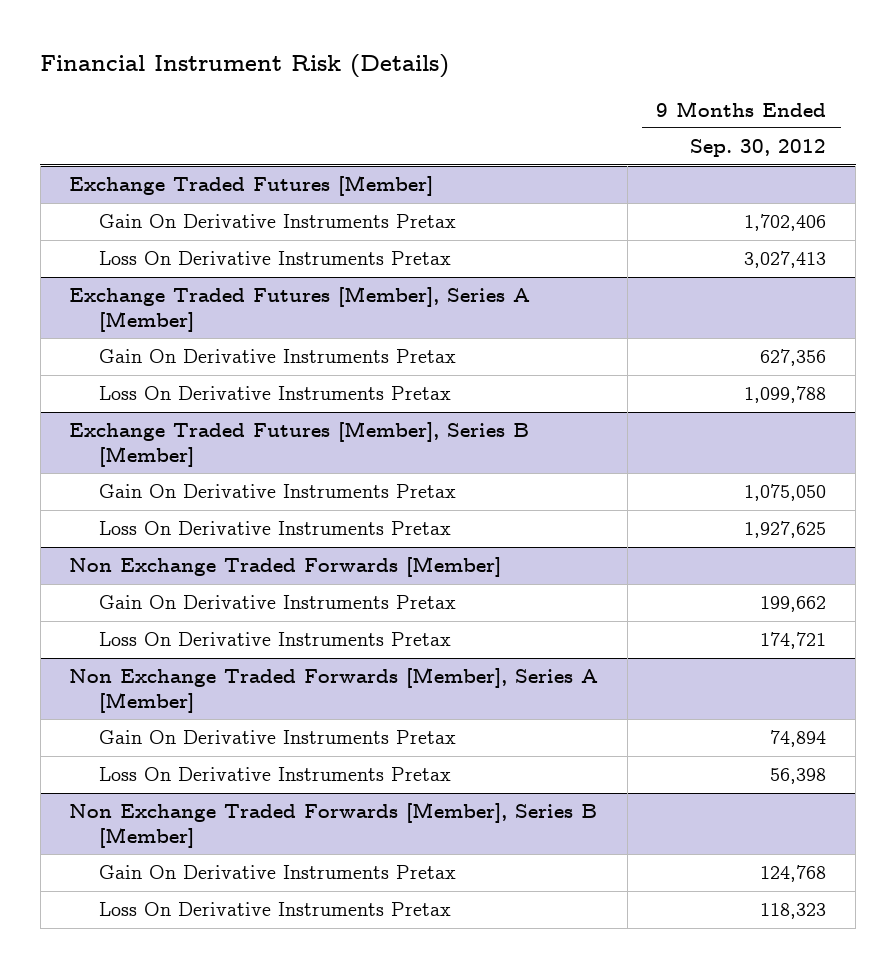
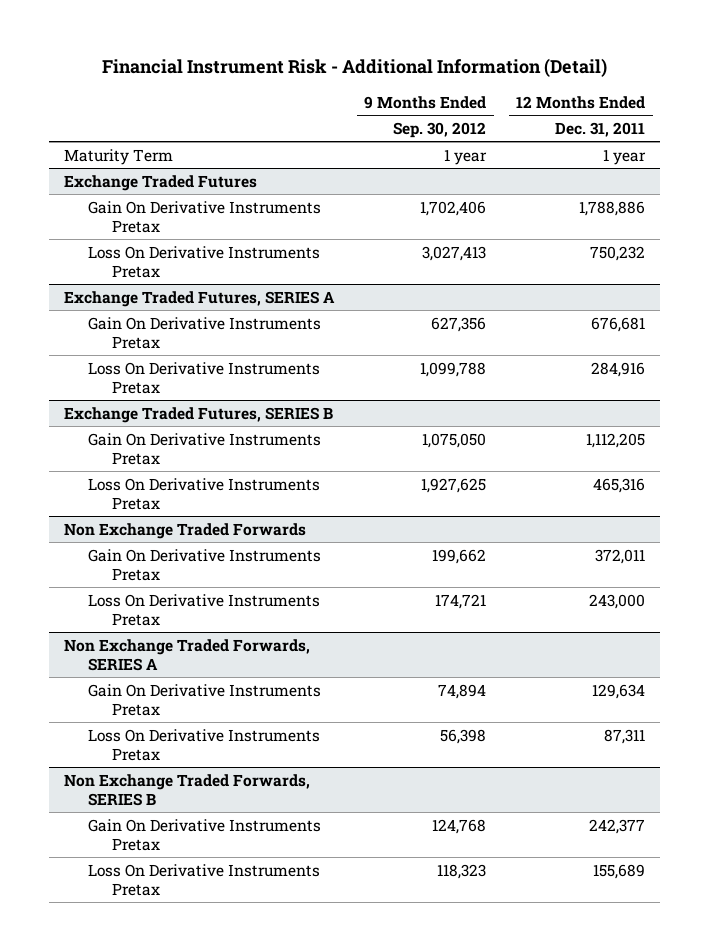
- Financial Instrument Risk (Details)
+ Financial Instrument Risk - Additional Information (Detail)
- | 9 Months Ended Sep. 30, 2012
+ | 9 Months Ended Sep. 30, 2012 | 12 Months Ended Dec. 31, 2011
- Exchange Traded Futures [Member]
+ Maturity Term | 1 year | 1 year
+ Exchange Traded Futures
- Exchange Traded Futures [Member], Series A [Member]
+ Exchange Traded Futures, SERIES A
- Exchange Traded Futures [Member], Series B [Member]
+ Exchange Traded Futures, SERIES B
- Non Exchange Traded Forwards [Member]
+ Non Exchange Traded Forwards
- Non Exchange Traded Forwards [Member], Series A [Member]
+ Non Exchange Traded Forwards, SERIES A
- Non Exchange Traded Forwards [Member], Series B [Member]
+ Non Exchange Traded Forwards, SERIES B

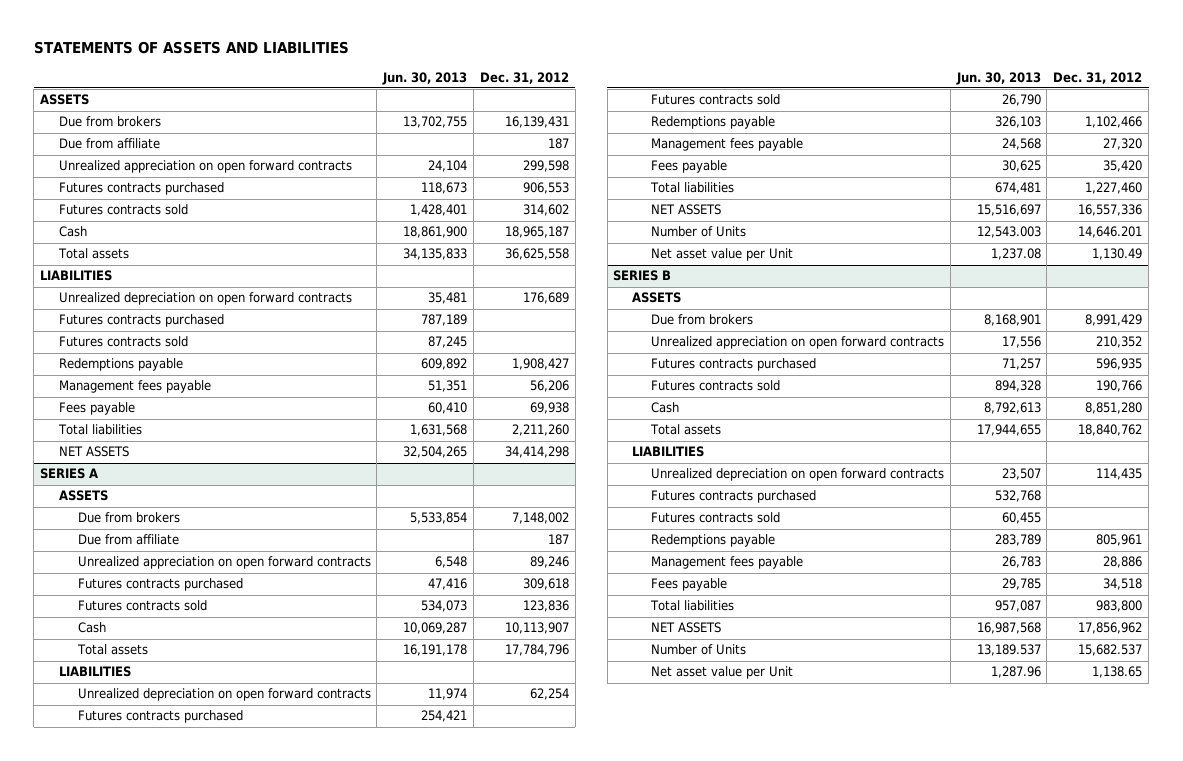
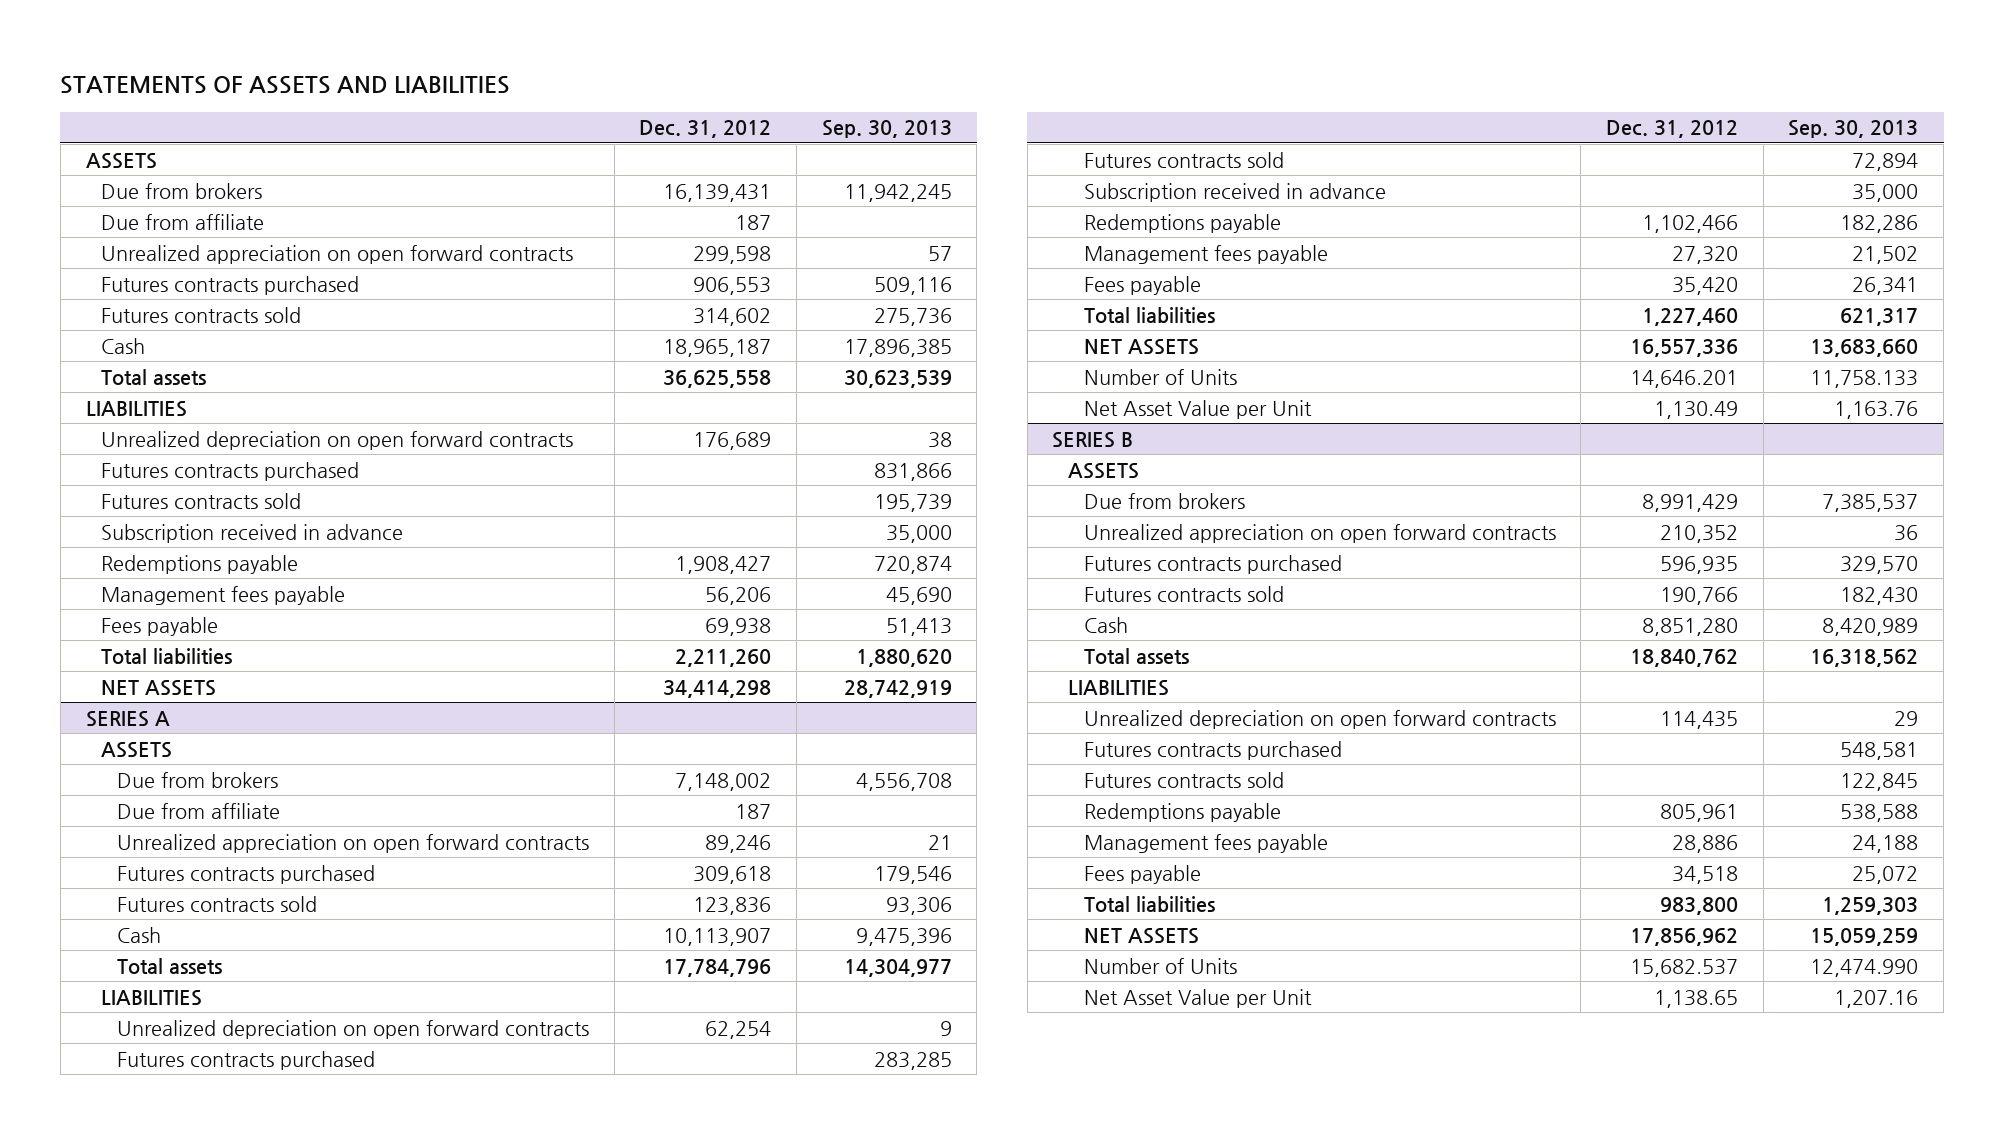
- | Jun. 30, 2013 | Dec. 31, 2012
+ | Dec. 31, 2012 | Sep. 30, 2013
+ Subscription received in advance | | 35,000
@ SERIES A
+ Subscription received in advance | | 35,000
- Net asset value per Unit | 1,237.08 | 1,130.49
+ Net Asset Value per Unit | 1,130.49 | 1,163.76
@ SERIES B
- Net asset value per Unit | 1,287.96 | 1,138.65
+ Net Asset Value per Unit | 1,138.65 | 1,207.16

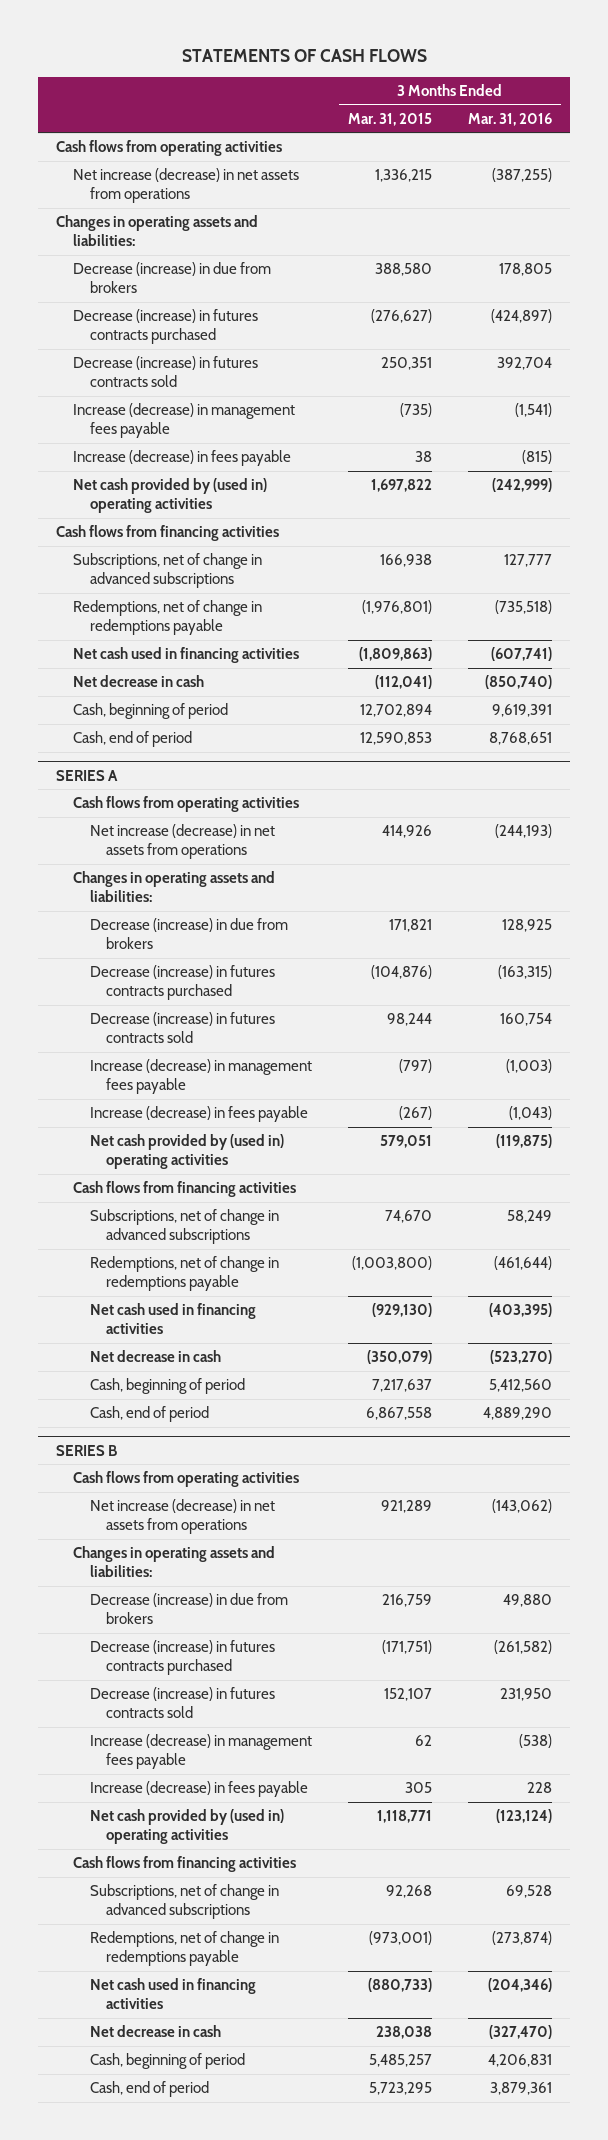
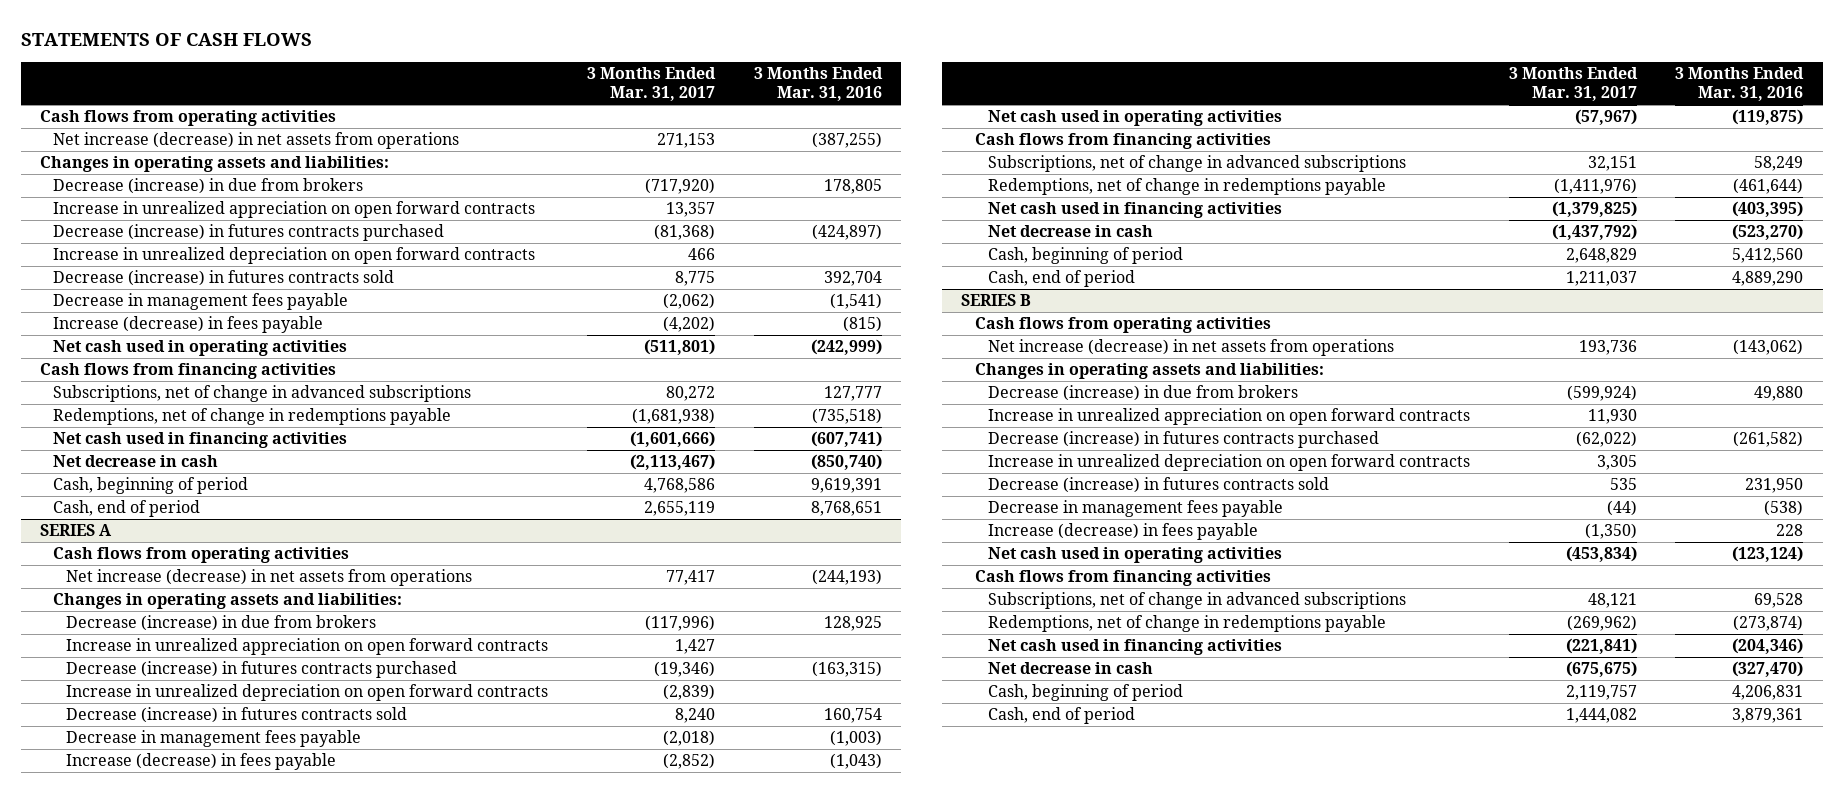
- | 3 Months Ended Mar. 31, 2015 | 3 Months Ended Mar. 31, 2016
+ | 3 Months Ended Mar. 31, 2017 | 3 Months Ended Mar. 31, 2016
+ Increase in unrealized appreciation on open forward contracts | 13,357 |
+ Increase in unrealized depreciation on open forward contracts | 466 |
- Increase (decrease) in management fees payable | (735) | (1,541)
+ Decrease in management fees payable | (2,062) | (1,541)
- Net cash provided by (used in) operating activities | 1,697,822 | (242,999)
+ Net cash used in operating activities | (511,801) | (242,999)
@ SERIES A
+ Increase in unrealized appreciation on open forward contracts | 1,427 |
+ Increase in unrealized depreciation on open forward contracts | (2,839) |
- Increase (decrease) in management fees payable | (797) | (1,003)
+ Decrease in management fees payable | (2,018) | (1,003)
- Net cash provided by (used in) operating activities | 579,051 | (119,875)
+ Net cash used in operating activities | (57,967) | (119,875)
@ SERIES B
+ Increase in unrealized appreciation on open forward contracts | 11,930 |
+ Increase in unrealized depreciation on open forward contracts | 3,305 |
- Increase (decrease) in management fees payable | 62 | (538)
+ Decrease in management fees payable | (44) | (538)
- Net cash provided by (used in) operating activities | 1,118,771 | (123,124)
+ Net cash used in operating activities | (453,834) | (123,124)

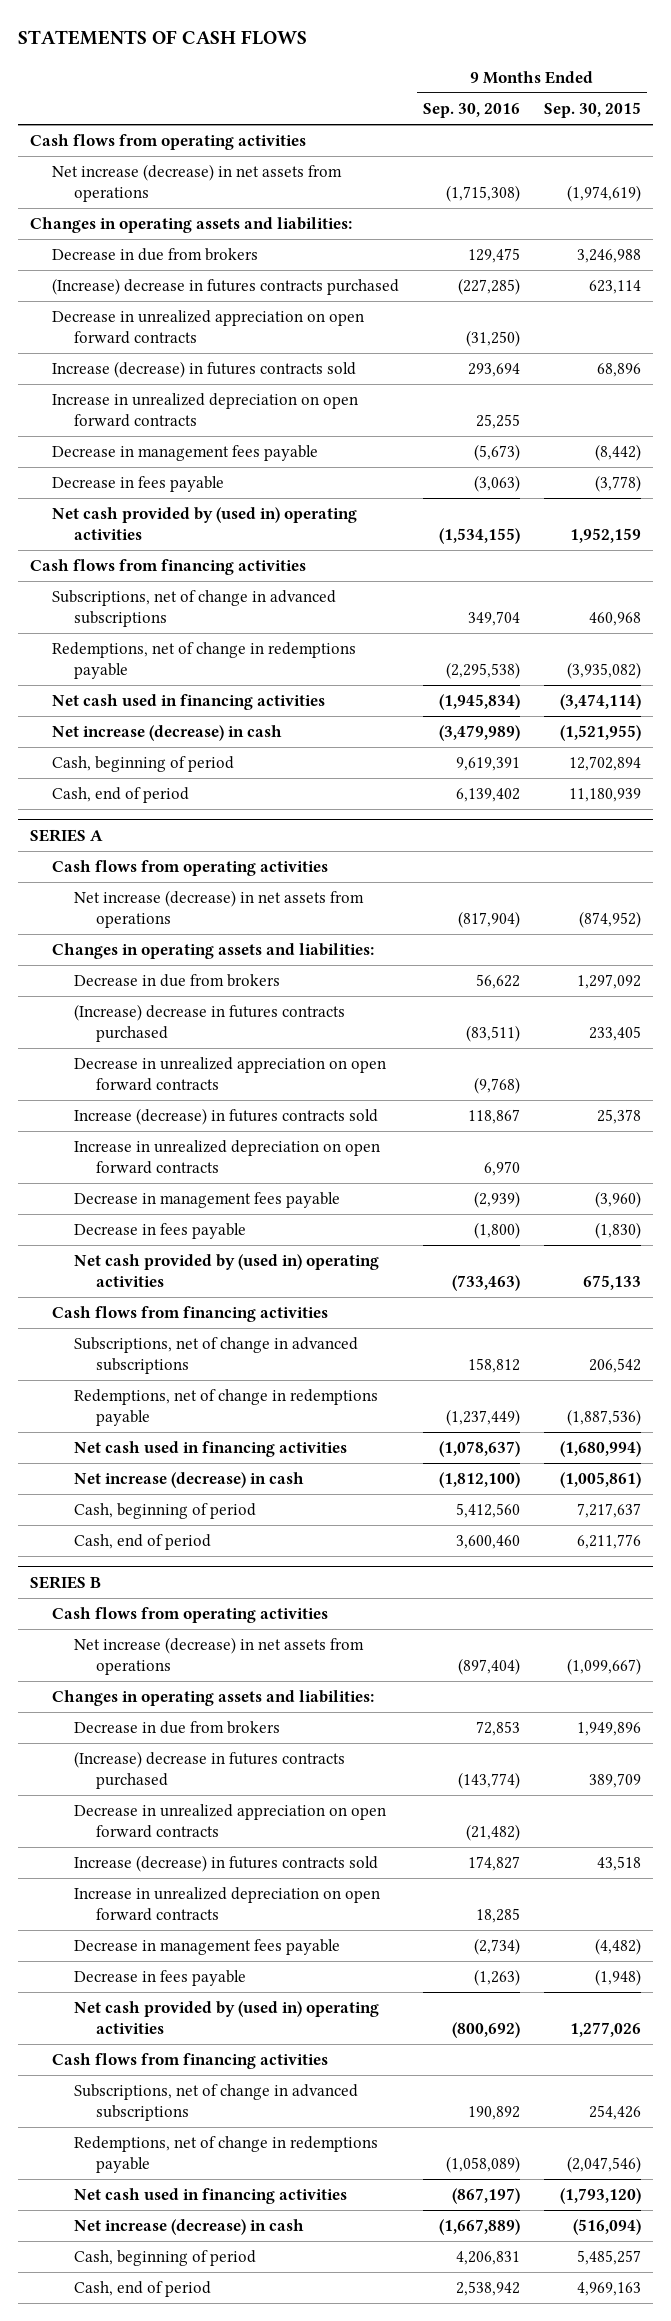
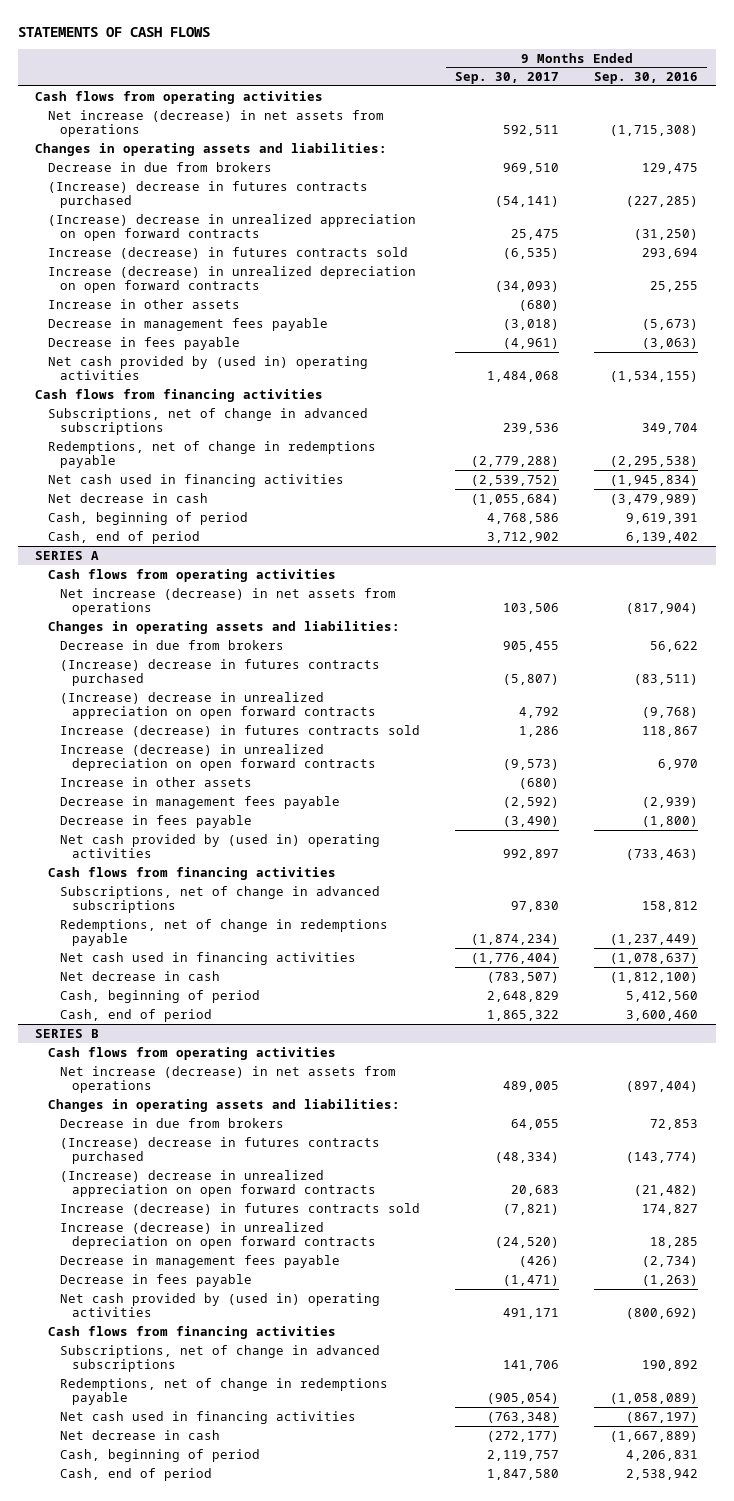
- | 9 Months Ended Sep. 30, 2016 | 9 Months Ended Sep. 30, 2015
+ | 9 Months Ended Sep. 30, 2017 | 9 Months Ended Sep. 30, 2016
- Decrease in unrealized appreciation on open forward contracts | (31,250) |
+ (Increase) decrease in unrealized appreciation on open forward contracts | 25,475 | (31,250)
- Increase in unrealized depreciation on open forward contracts | 25,255 |
+ Increase (decrease) in unrealized depreciation on open forward contracts | (34,093) | 25,255
+ Increase in other assets | (680) |
- Net increase (decrease) in cash | (3,479,989) | (1,521,955)
+ Net decrease in cash | (1,055,684) | (3,479,989)
@ SERIES A
- Decrease in unrealized appreciation on open forward contracts | (9,768) |
+ (Increase) decrease in unrealized appreciation on open forward contracts | 4,792 | (9,768)
- Increase in unrealized depreciation on open forward contracts | 6,970 |
+ Increase (decrease) in unrealized depreciation on open forward contracts | (9,573) | 6,970
+ Increase in other assets | (680) |
- Net increase (decrease) in cash | (1,812,100) | (1,005,861)
+ Net decrease in cash | (783,507) | (1,812,100)
@ SERIES B
- Decrease in unrealized appreciation on open forward contracts | (21,482) |
+ (Increase) decrease in unrealized appreciation on open forward contracts | 20,683 | (21,482)
- Increase in unrealized depreciation on open forward contracts | 18,285 |
+ Increase (decrease) in unrealized depreciation on open forward contracts | (24,520) | 18,285
- Net increase (decrease) in cash | (1,667,889) | (516,094)
+ Net decrease in cash | (272,177) | (1,667,889)

